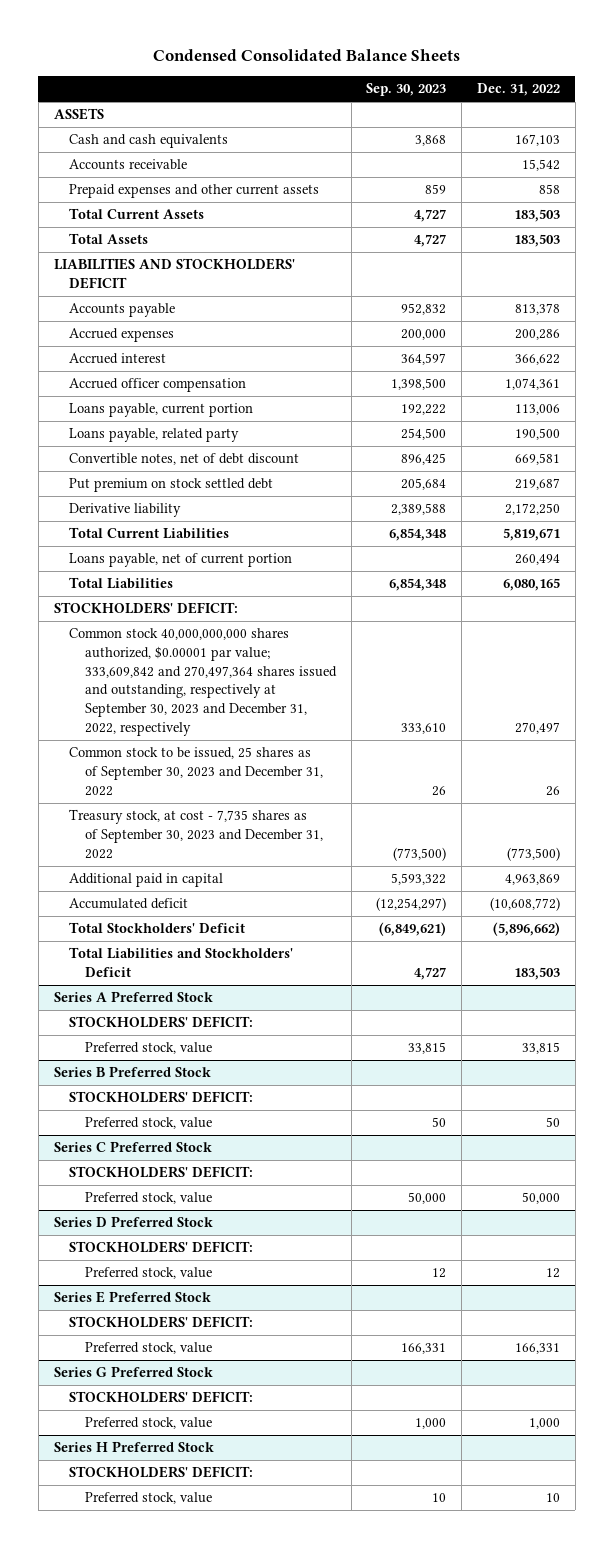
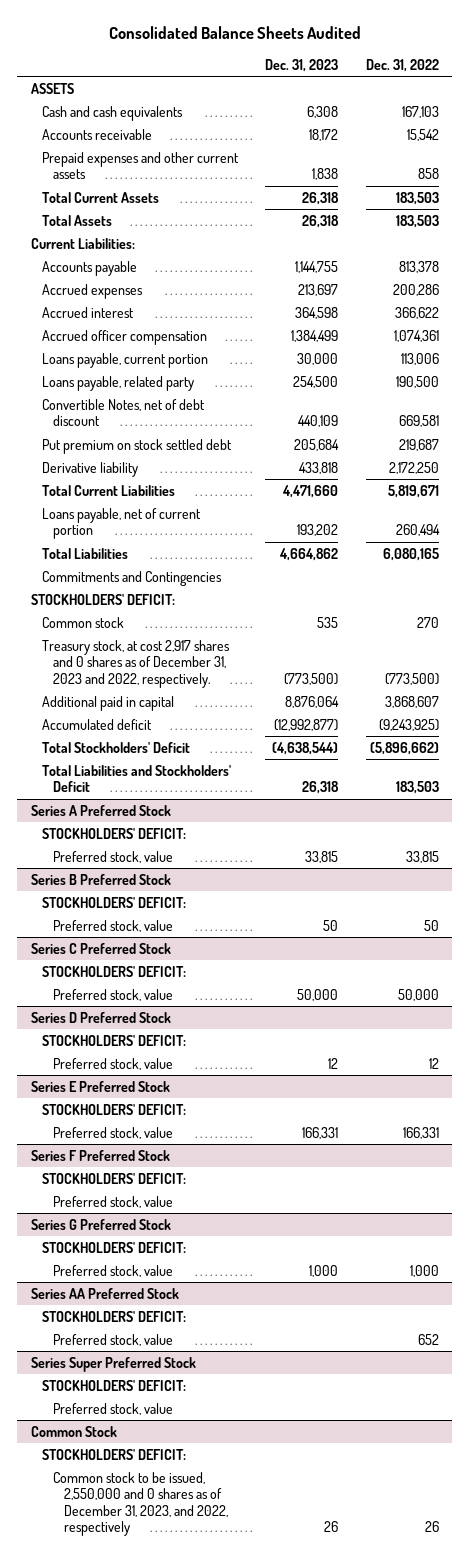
- Condensed Consolidated Balance Sheets
+ Consolidated Balance Sheets Audited
- | Sep. 30, 2023 | Dec. 31, 2022
+ | Dec. 31, 2023 | Dec. 31, 2022
- LIABILITIES AND STOCKHOLDERS' DEFICIT
+ Current Liabilities:
- Convertible notes, net of debt discount | 896,425 | 669,581
+ Convertible Notes, net of debt discount | 440,109 | 669,581
+ Commitments and Contingencies
- Common stock 40,000,000,000 shares authorized, $0.00001 par value; 333,609,842 and 270,497,364 shares issued and outstanding, respectively at September 30, 2023 and December 31, 2022, respectively | 333,610 | 270,497
- Common stock to be issued, 25 shares as of September 30, 2023 and December 31, 2022 | 26 | 26
- Treasury stock, at cost - 7,735 shares as of September 30, 2023 and December 31, 2022 | (773,500) | (773,500)
- Additional paid in capital | 5,593,322 | 4,963,869
- Accumulated deficit | (12,254,297) | (10,608,772)
+ Common stock | 535 | 270
+ Treasury stock, at cost 2,917 shares and 0 shares as of December 31, 2023 and 2022, respectively. | (773,500) | (773,500)
+ Additional paid in capital | 8,876,064 | 3,868,607
+ Accumulated deficit | (12,992,877) | (9,243,925)
+ Series F Preferred Stock
+ STOCKHOLDERS' DEFICIT:
+ Preferred stock, value
- Series H Preferred Stock
+ Series AA Preferred Stock
- Preferred stock, value | 10 | 10
+ Preferred stock, value | | 652
+ Series Super Preferred Stock
+ STOCKHOLDERS' DEFICIT:
+ Preferred stock, value
+ Common Stock
+ STOCKHOLDERS' DEFICIT:
+ Common stock to be issued, 2,550,000 and 0 shares as of December 31, 2023, and 2022, respectively | 26 | 26

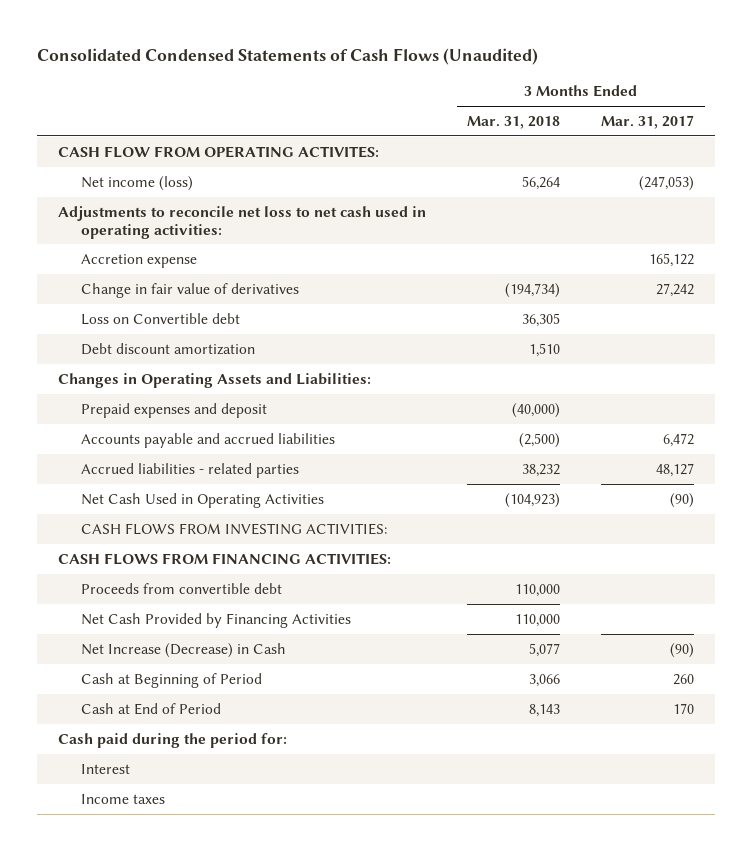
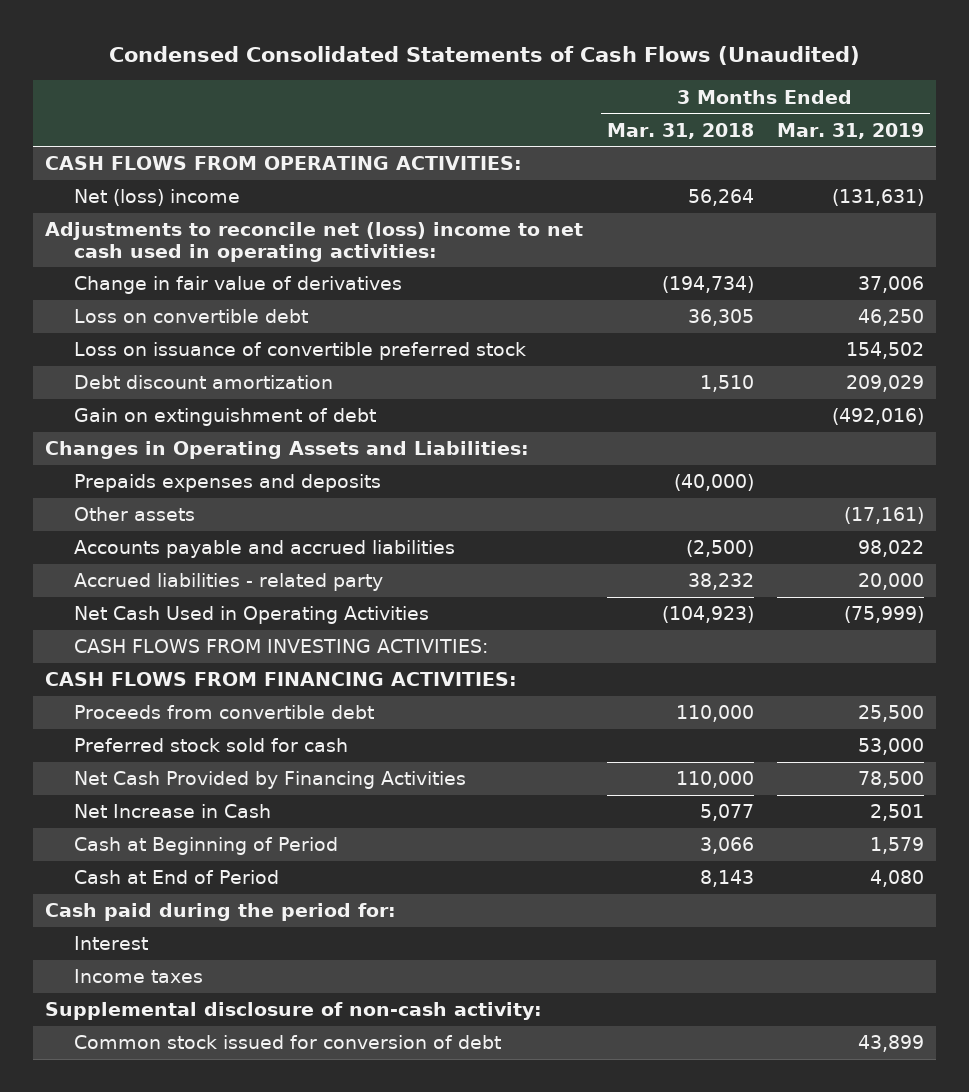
- Consolidated Condensed Statements of Cash Flows (Unaudited)
+ Condensed Consolidated Statements of Cash Flows (Unaudited)
- | 3 Months Ended Mar. 31, 2018 | 3 Months Ended Mar. 31, 2017
+ | 3 Months Ended Mar. 31, 2018 | 3 Months Ended Mar. 31, 2019
- CASH FLOW FROM OPERATING ACTIVITES:
- Net income (loss) | 56,264 | (247,053)
- Adjustments to reconcile net loss to net cash used in operating activities:
- Accretion expense | | 165,122
+ CASH FLOWS FROM OPERATING ACTIVITIES:
+ Net (loss) income | 56,264 | (131,631)
+ Adjustments to reconcile net (loss) income to net cash used in operating activities:
- Loss on Convertible debt | 36,305 |
+ Loss on convertible debt | 36,305 | 46,250
+ Loss on issuance of convertible preferred stock | | 154,502
+ Gain on extinguishment of debt | | (492,016)
- Prepaid expenses and deposit | (40,000) |
+ Prepaids expenses and deposits | (40,000) |
+ Other assets | | (17,161)
- Accrued liabilities - related parties | 38,232 | 48,127
+ Accrued liabilities - related party | 38,232 | 20,000
+ Preferred stock sold for cash | | 53,000
- Net Increase (Decrease) in Cash | 5,077 | (90)
+ Net Increase in Cash | 5,077 | 2,501
+ Supplemental disclosure of non-cash activity:
+ Common stock issued for conversion of debt | | 43,899

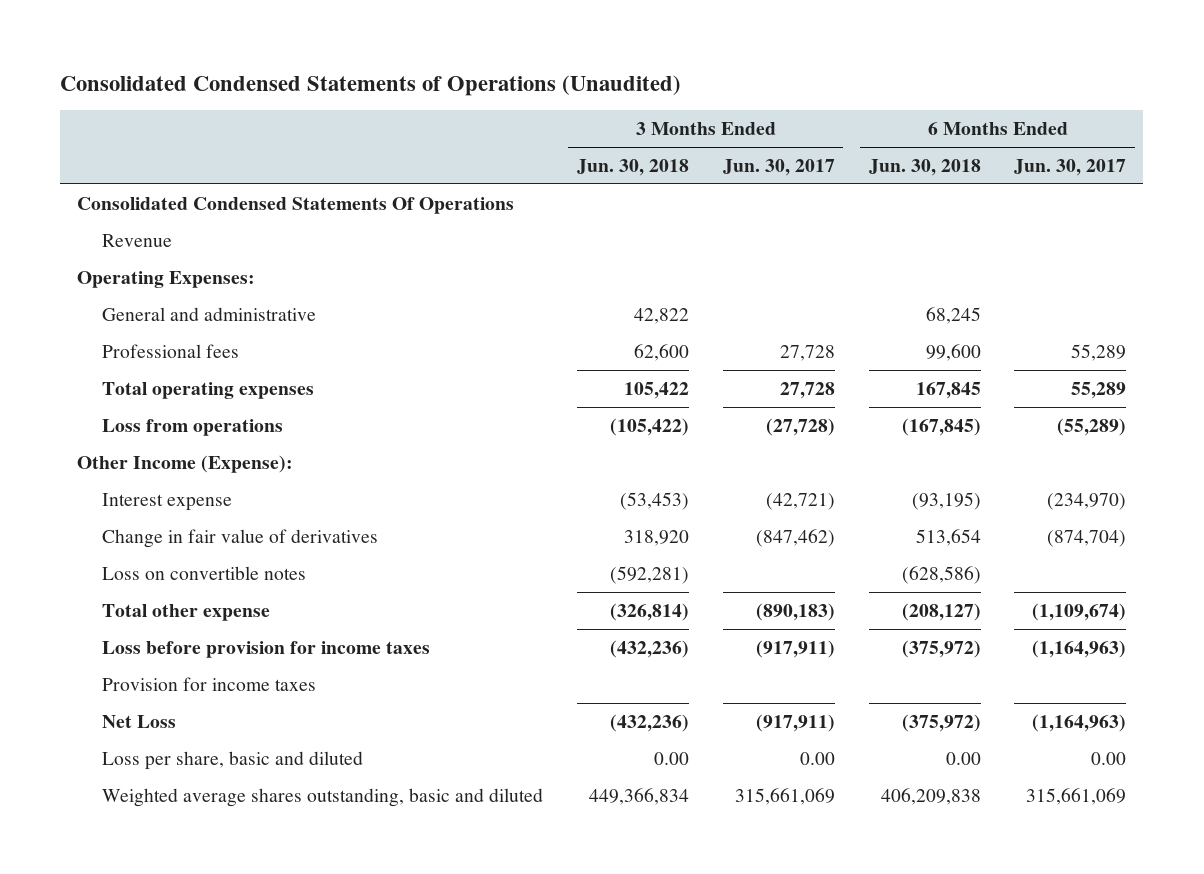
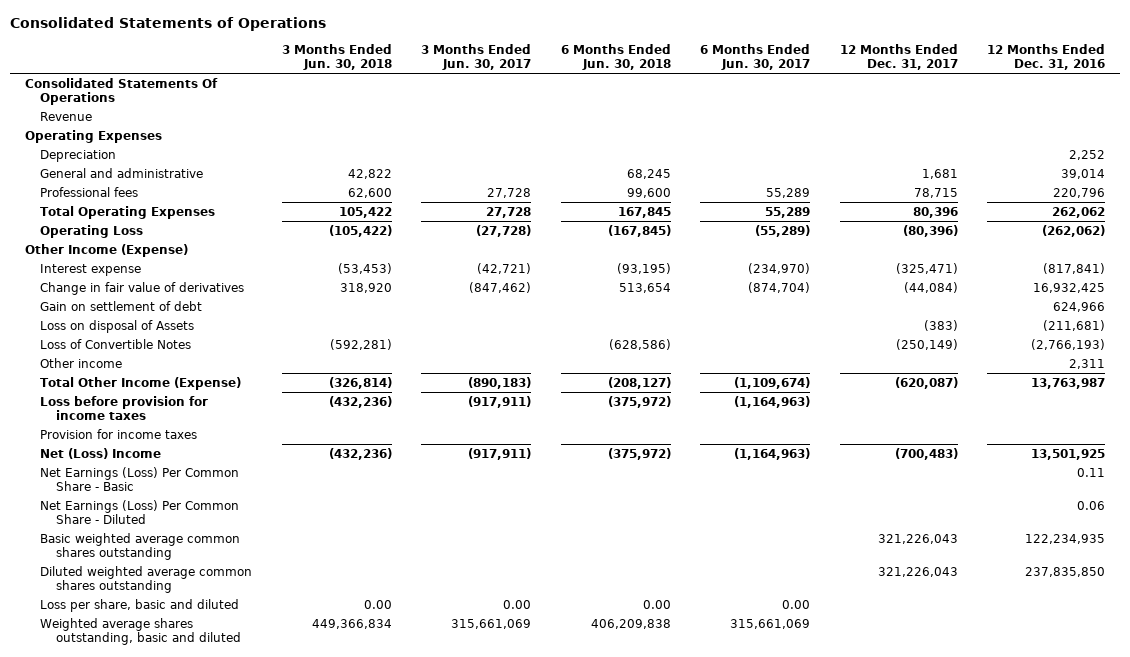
- Consolidated Condensed Statements of Operations (Unaudited)
+ Consolidated Statements of Operations
- | 3 Months Ended Jun. 30, 2018 | 3 Months Ended Jun. 30, 2017 | 6 Months Ended Jun. 30, 2018 | 6 Months Ended Jun. 30, 2017
+ | 3 Months Ended Jun. 30, 2018 | 3 Months Ended Jun. 30, 2017 | 6 Months Ended Jun. 30, 2018 | 6 Months Ended Jun. 30, 2017 | 12 Months Ended Dec. 31, 2017 | 12 Months Ended Dec. 31, 2016
- Consolidated Condensed Statements Of Operations
+ Consolidated Statements Of Operations
- Operating Expenses:
+ Operating Expenses
+ Depreciation | | | | | | 2,252
- Total operating expenses | 105,422 | 27,728 | 167,845 | 55,289
- Loss from operations | (105,422) | (27,728) | (167,845) | (55,289)
- Other Income (Expense):
+ Total Operating Expenses | 105,422 | 27,728 | 167,845 | 55,289 | 80,396 | 262,062
+ Operating Loss | (105,422) | (27,728) | (167,845) | (55,289) | (80,396) | (262,062)
+ Other Income (Expense)
- Loss on convertible notes | (592,281) | | (628,586) |
- Total other expense | (326,814) | (890,183) | (208,127) | (1,109,674)
+ Gain on settlement of debt | | | | | | 624,966
+ Loss on disposal of Assets | | | | | (383) | (211,681)
+ Loss of Convertible Notes | (592,281) | | (628,586) | | (250,149) | (2,766,193)
+ Other income | | | | | | 2,311
+ Total Other Income (Expense) | (326,814) | (890,183) | (208,127) | (1,109,674) | (620,087) | 13,763,987
- Net Loss | (432,236) | (917,911) | (375,972) | (1,164,963)
+ Net (Loss) Income | (432,236) | (917,911) | (375,972) | (1,164,963) | (700,483) | 13,501,925
+ Net Earnings (Loss) Per Common Share - Basic | | | | | | 0.11
+ Net Earnings (Loss) Per Common Share - Diluted | | | | | | 0.06
+ Basic weighted average common shares outstanding | | | | | 321,226,043 | 122,234,935
+ Diluted weighted average common shares outstanding | | | | | 321,226,043 | 237,835,850

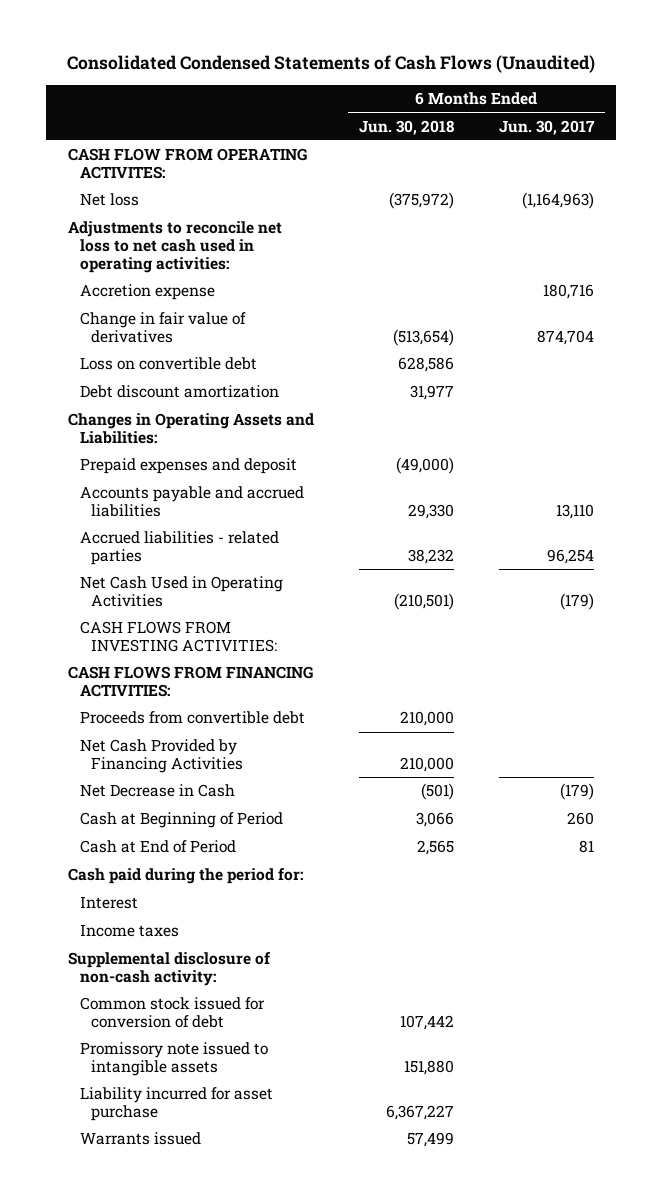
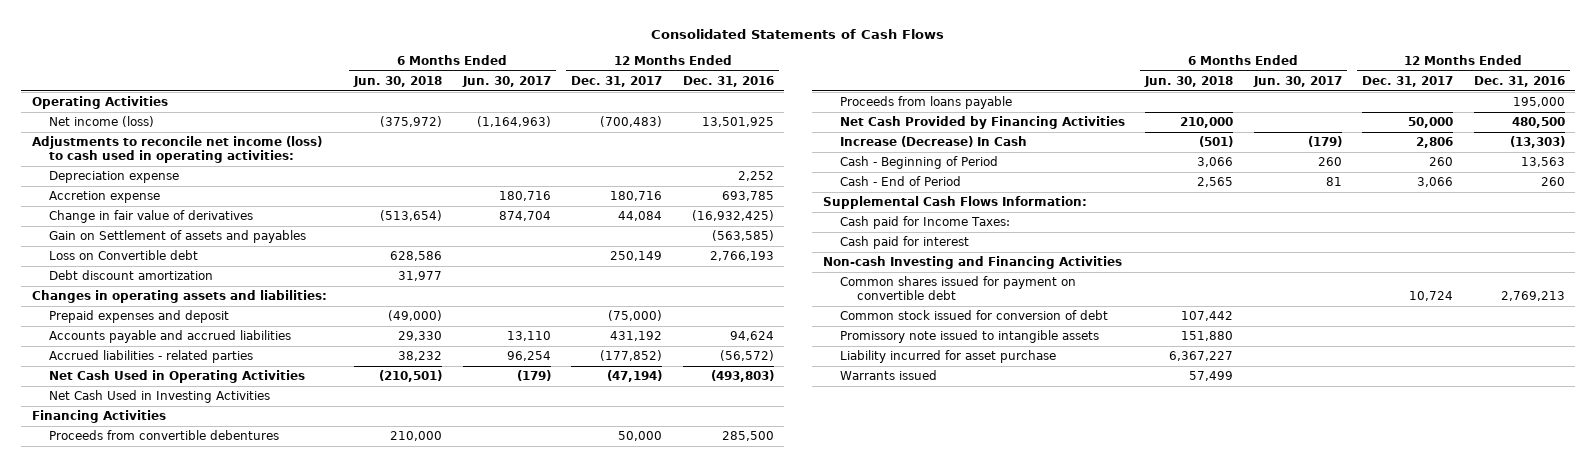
- Consolidated Condensed Statements of Cash Flows (Unaudited)
+ Consolidated Statements of Cash Flows
- | 6 Months Ended Jun. 30, 2018 | 6 Months Ended Jun. 30, 2017
+ | 6 Months Ended Jun. 30, 2018 | 6 Months Ended Jun. 30, 2017 | 12 Months Ended Dec. 31, 2017 | 12 Months Ended Dec. 31, 2016
- CASH FLOW FROM OPERATING ACTIVITES:
- Net loss | (375,972) | (1,164,963)
- Adjustments to reconcile net loss to net cash used in operating activities:
+ Operating Activities
+ Net income (loss) | (375,972) | (1,164,963) | (700,483) | 13,501,925
+ Adjustments to reconcile net income (loss) to cash used in operating activities:
+ Depreciation expense | | | | 2,252
- Loss on convertible debt | 628,586 |
+ Gain on Settlement of assets and payables | | | | (563,585)
+ Loss on Convertible debt | 628,586 | | 250,149 | 2,766,193
- Changes in Operating Assets and Liabilities:
+ Changes in operating assets and liabilities:
- CASH FLOWS FROM INVESTING ACTIVITIES:
- CASH FLOWS FROM FINANCING ACTIVITIES:
- Proceeds from convertible debt | 210,000 |
+ Net Cash Used in Investing Activities
+ Financing Activities
+ Proceeds from convertible debentures | 210,000 | | 50,000 | 285,500
+ Proceeds from loans payable | | | | 195,000
- Net Decrease in Cash | (501) | (179)
- Cash at Beginning of Period | 3,066 | 260
- Cash at End of Period | 2,565 | 81
- Cash paid during the period for:
- Interest
- Income taxes
- Supplemental disclosure of non-cash activity:
+ Increase (Decrease) In Cash | (501) | (179) | 2,806 | (13,303)
+ Cash - Beginning of Period | 3,066 | 260 | 260 | 13,563
+ Cash - End of Period | 2,565 | 81 | 3,066 | 260
+ Supplemental Cash Flows Information:
+ Cash paid for Income Taxes:
+ Cash paid for interest
+ Non-cash Investing and Financing Activities
+ Common shares issued for payment on convertible debt | | | 10,724 | 2,769,213

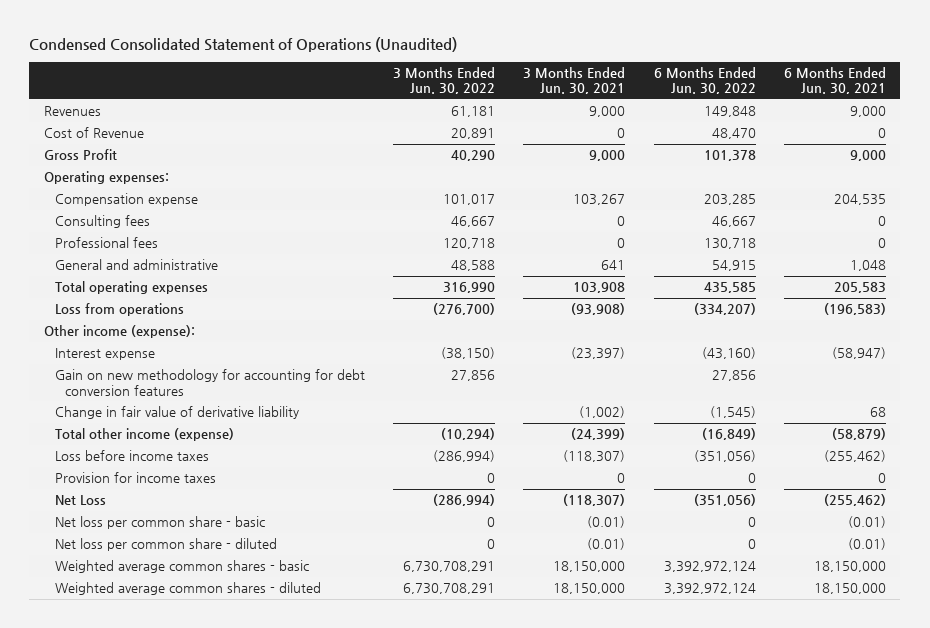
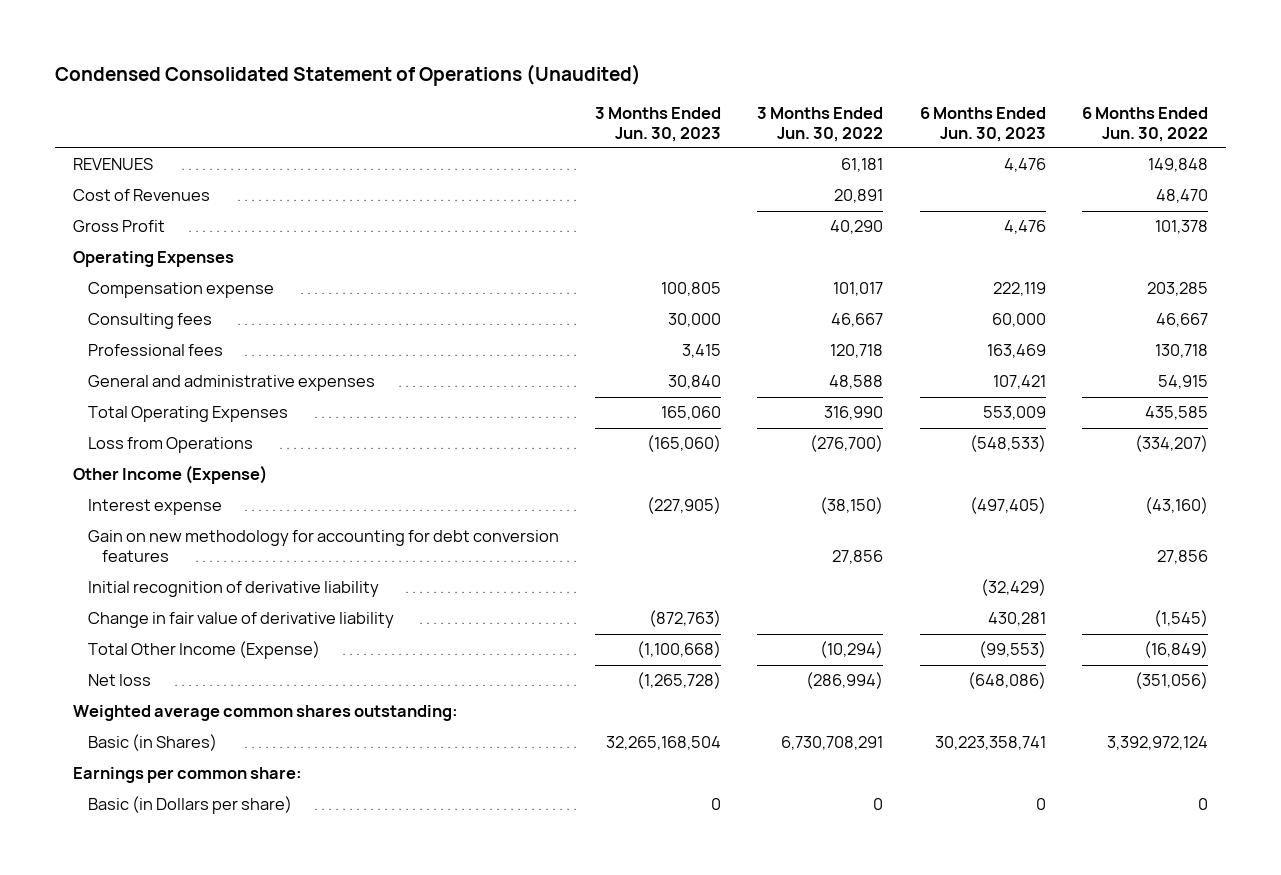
- | 3 Months Ended Jun. 30, 2022 | 3 Months Ended Jun. 30, 2021 | 6 Months Ended Jun. 30, 2022 | 6 Months Ended Jun. 30, 2021
+ | 3 Months Ended Jun. 30, 2023 | 3 Months Ended Jun. 30, 2022 | 6 Months Ended Jun. 30, 2023 | 6 Months Ended Jun. 30, 2022
- Revenues | 61,181 | 9,000 | 149,848 | 9,000
- Cost of Revenue | 20,891 | 0 | 48,470 | 0
+ REVENUES | | 61,181 | 4,476 | 149,848
+ Cost of Revenues | | 20,891 | | 48,470
- Operating expenses:
+ Operating Expenses
- General and administrative | 48,588 | 641 | 54,915 | 1,048
- Total operating expenses | 316,990 | 103,908 | 435,585 | 205,583
- Loss from operations | (276,700) | (93,908) | (334,207) | (196,583)
- Other income (expense):
+ General and administrative expenses | 30,840 | 48,588 | 107,421 | 54,915
+ Total Operating Expenses | 165,060 | 316,990 | 553,009 | 435,585
+ Loss from Operations | (165,060) | (276,700) | (548,533) | (334,207)
+ Other Income (Expense)
+ Initial recognition of derivative liability | | | (32,429) |
- Total other income (expense) | (10,294) | (24,399) | (16,849) | (58,879)
- Loss before income taxes | (286,994) | (118,307) | (351,056) | (255,462)
- Provision for income taxes | 0 | 0 | 0 | 0
- Net Loss | (286,994) | (118,307) | (351,056) | (255,462)
- Net loss per common share - basic | 0 | (0.01) | 0 | (0.01)
- Net loss per common share - diluted | 0 | (0.01) | 0 | (0.01)
- Weighted average common shares - basic | 6,730,708,291 | 18,150,000 | 3,392,972,124 | 18,150,000
- Weighted average common shares - diluted | 6,730,708,291 | 18,150,000 | 3,392,972,124 | 18,150,000
+ Total Other Income (Expense) | (1,100,668) | (10,294) | (99,553) | (16,849)
+ Net loss | (1,265,728) | (286,994) | (648,086) | (351,056)
+ Weighted average common shares outstanding:
+ Basic (in Shares) | 32,265,168,504 | 6,730,708,291 | 30,223,358,741 | 3,392,972,124
+ Earnings per common share:
+ Basic (in Dollars per share) | 0 | 0 | 0 | 0

